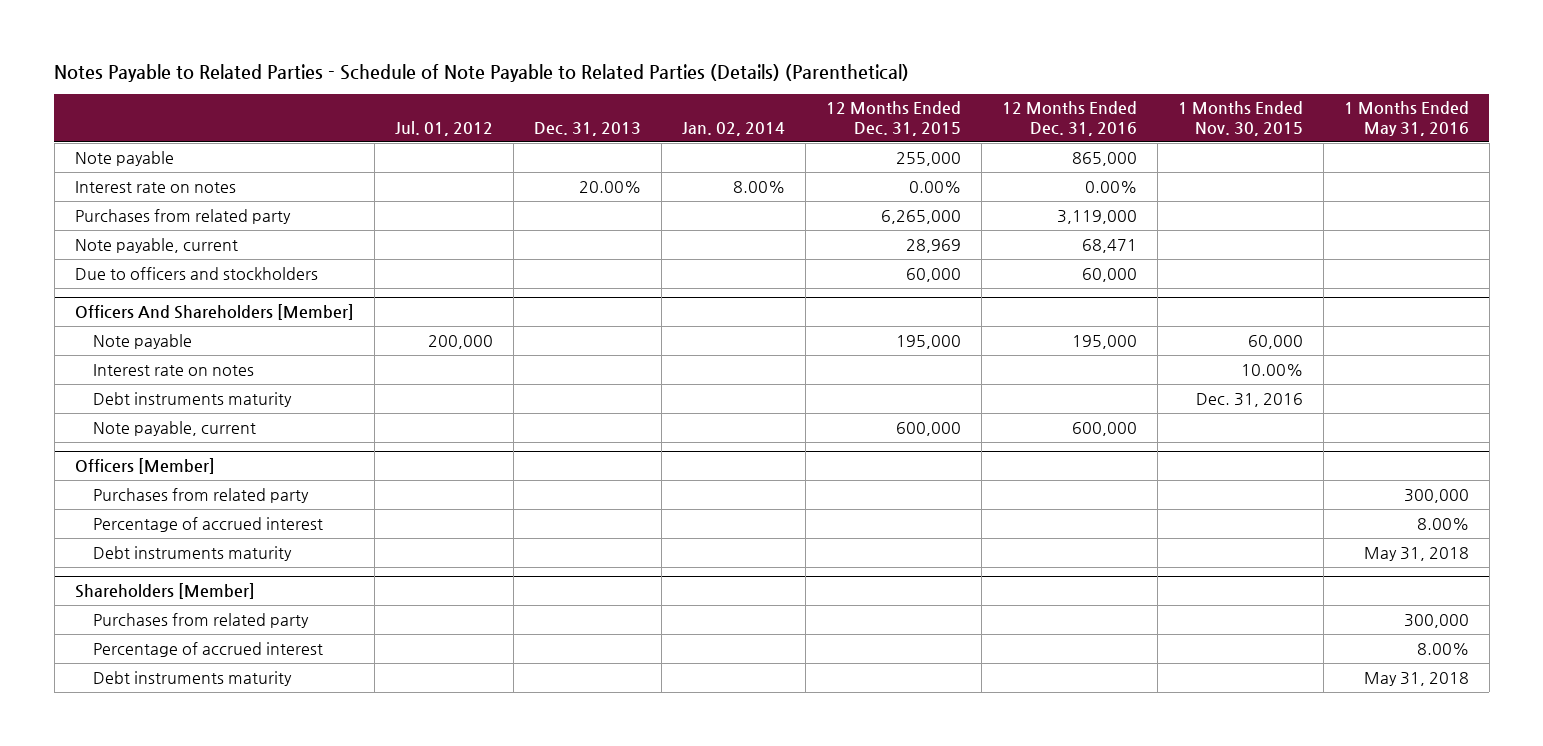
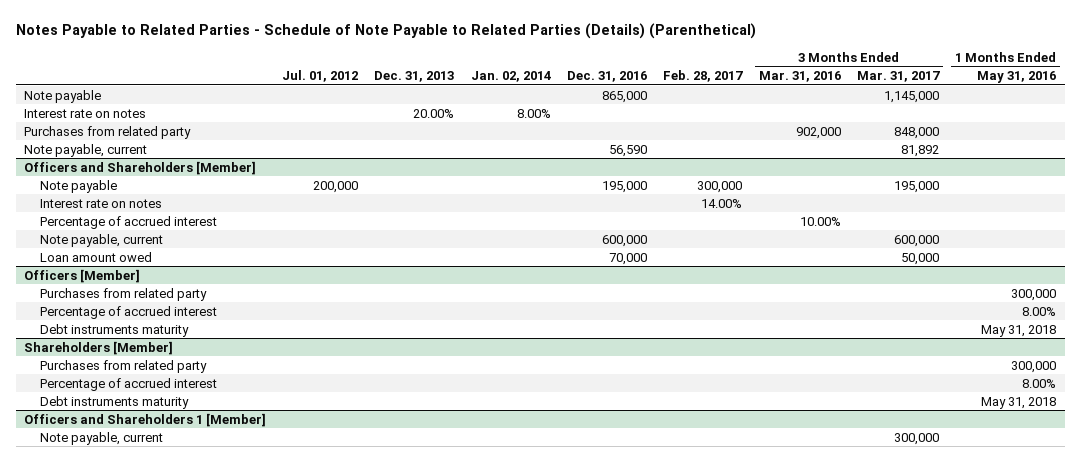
- | Jul. 01, 2012 | Dec. 31, 2013 | Jan. 02, 2014 | 12 Months Ended Dec. 31, 2015 | 12 Months Ended Dec. 31, 2016 | 1 Months Ended Nov. 30, 2015 | 1 Months Ended May 31, 2016
+ | Jul. 01, 2012 | Dec. 31, 2013 | Jan. 02, 2014 | Dec. 31, 2016 | Feb. 28, 2017 | 3 Months Ended Mar. 31, 2016 | 3 Months Ended Mar. 31, 2017 | 1 Months Ended May 31, 2016
- Due to officers and stockholders | | | | 60,000 | 60,000 | |
- Officers And Shareholders [Member]
+ Officers and Shareholders [Member]
- Debt instruments maturity | | | | | | Dec. 31, 2016 |
+ Percentage of accrued interest | | | | | | 10.00% | |
+ Loan amount owed | | | | 70,000 | | | 50,000 |
+ Officers and Shareholders 1 [Member]
+ Note payable, current | | | | | | | 300,000 |

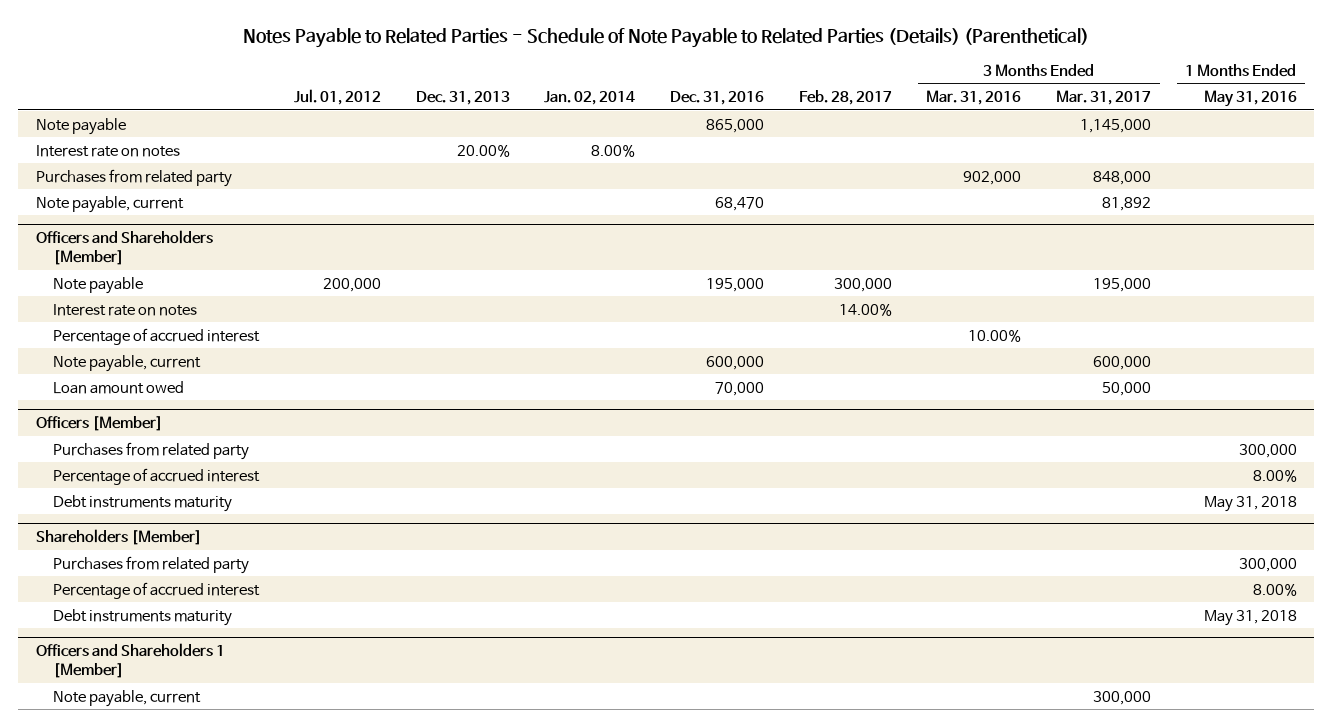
- Note payable, current | | | | 56,590 | | | 81,892 |
+ Note payable, current | | | | 68,470 | | | 81,892 |

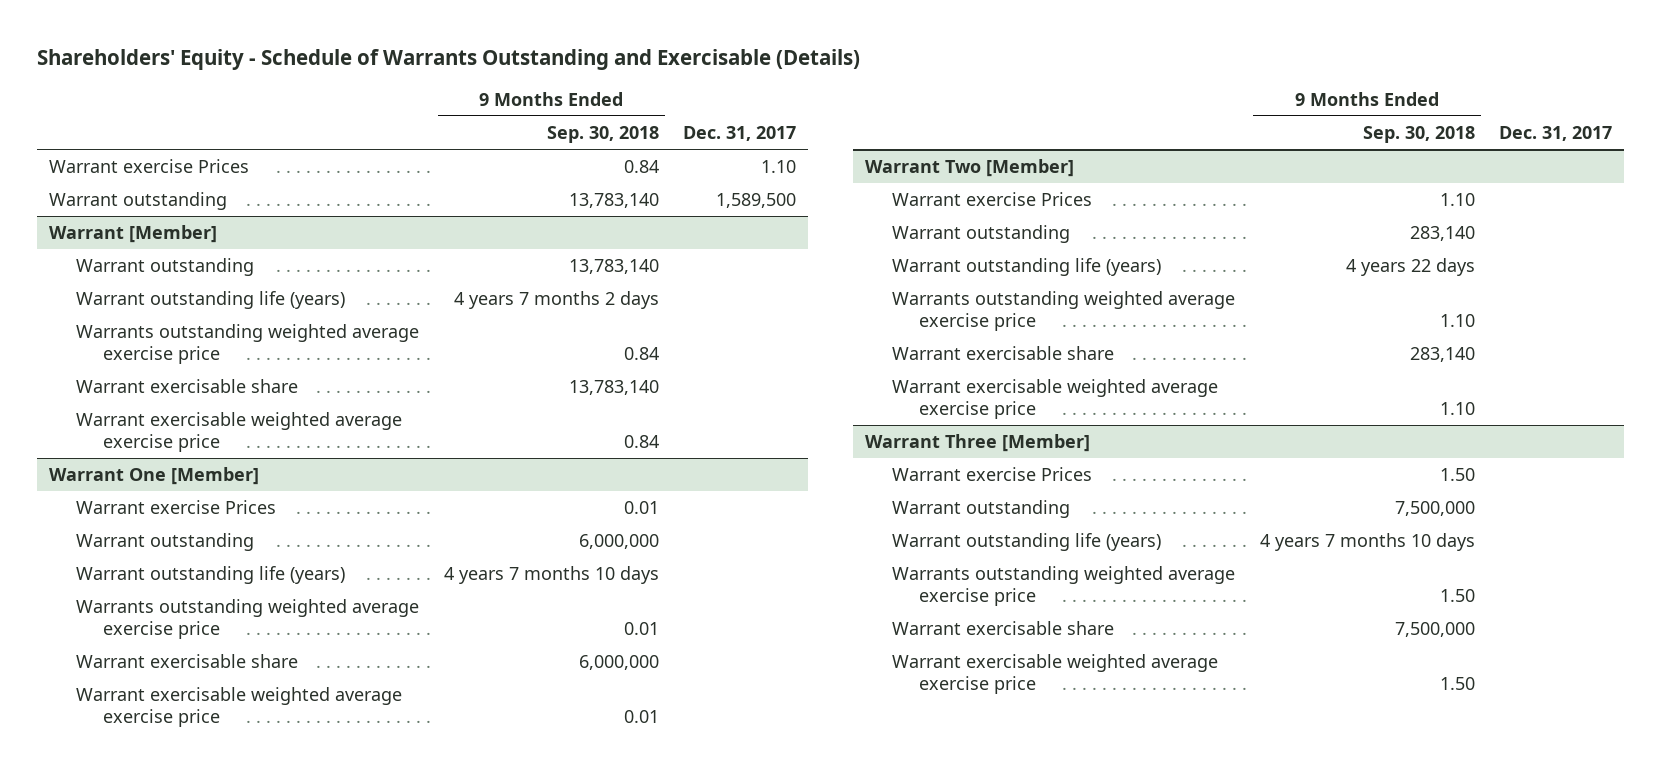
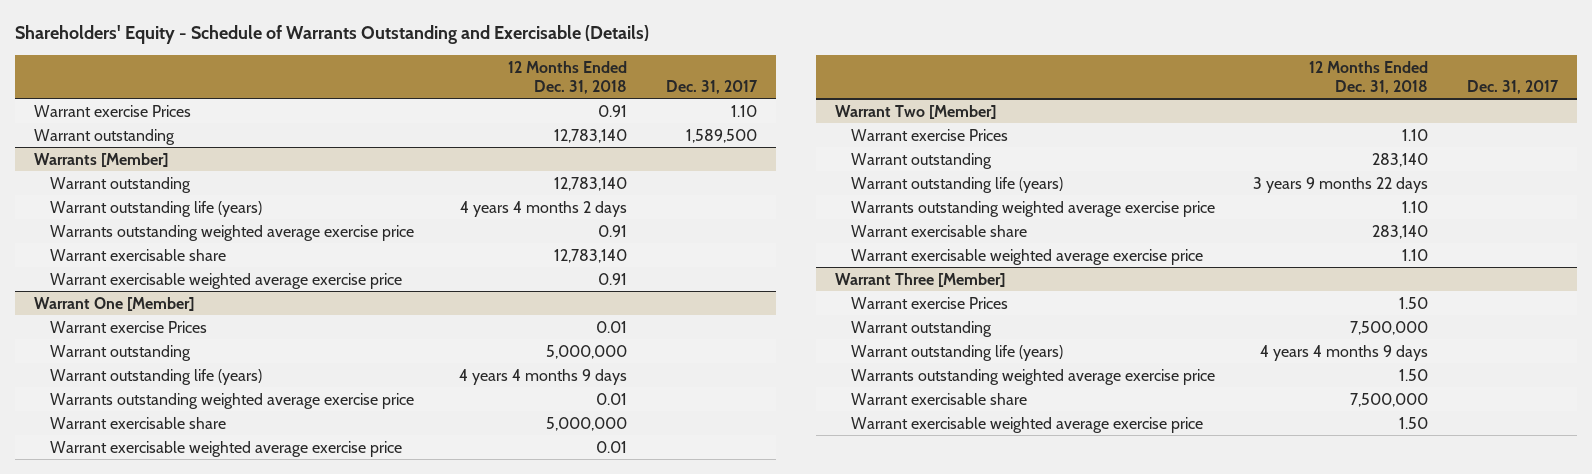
- | 9 Months Ended Sep. 30, 2018 | Dec. 31, 2017
+ | 12 Months Ended Dec. 31, 2018 | Dec. 31, 2017
- Warrant [Member]
+ Warrants [Member]

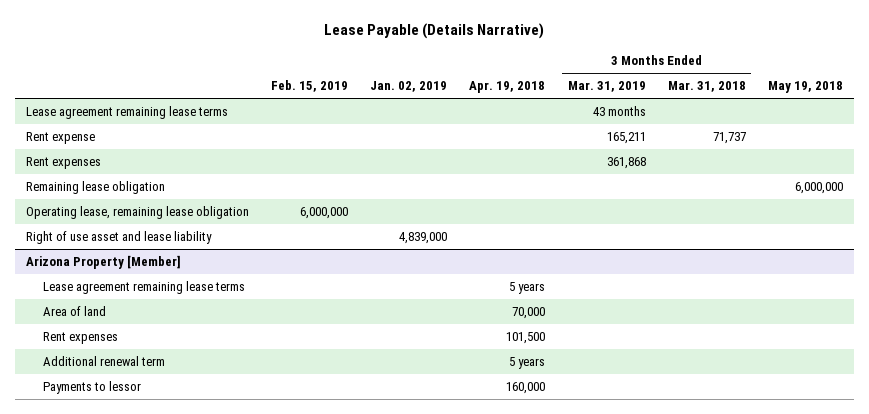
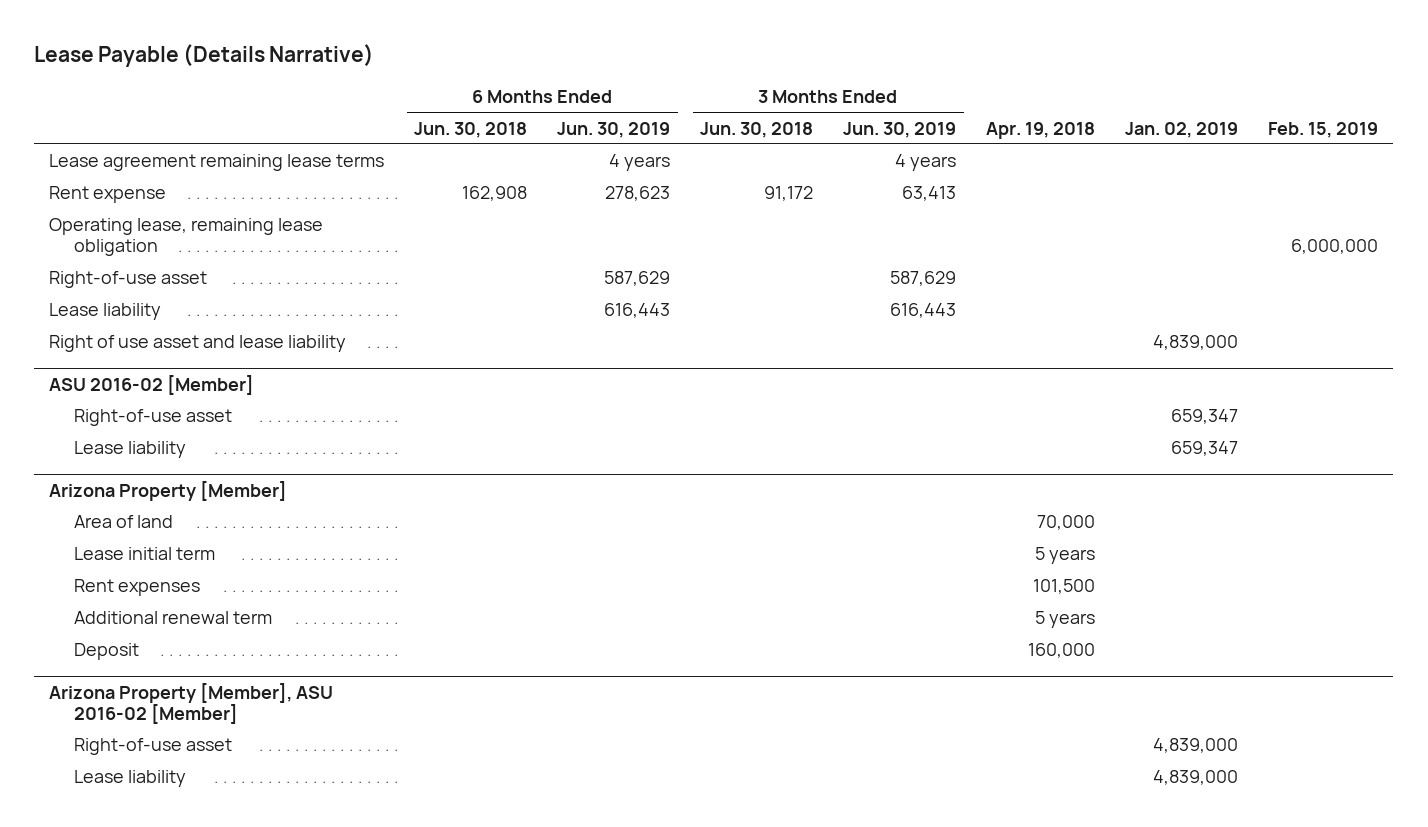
- | Feb. 15, 2019 | Jan. 02, 2019 | Apr. 19, 2018 | 3 Months Ended Mar. 31, 2019 | 3 Months Ended Mar. 31, 2018 | May 19, 2018
+ | 6 Months Ended Jun. 30, 2018 | 6 Months Ended Jun. 30, 2019 | 3 Months Ended Jun. 30, 2018 | 3 Months Ended Jun. 30, 2019 | Apr. 19, 2018 | Jan. 02, 2019 | Feb. 15, 2019
- Rent expenses | | | | 361,868 | |
- Remaining lease obligation | | | | | | 6,000,000
+ Right-of-use asset | | 587,629 | | 587,629 | | |
+ Lease liability | | 616,443 | | 616,443 | | |
+ ASU 2016-02 [Member]
+ Right-of-use asset | | | | | | 659,347 |
+ Lease liability | | | | | | 659,347 |
@ Arizona Property [Member]
- Lease agreement remaining lease terms | | | 5 years | | |
+ Lease initial term | | | | | 5 years | |
- Payments to lessor | | | 160,000 | | |
+ Deposit | | | | | 160,000 | |
+ Arizona Property [Member], ASU 2016-02 [Member]
+ Right-of-use asset | | | | | | 4,839,000 |
+ Lease liability | | | | | | 4,839,000 |

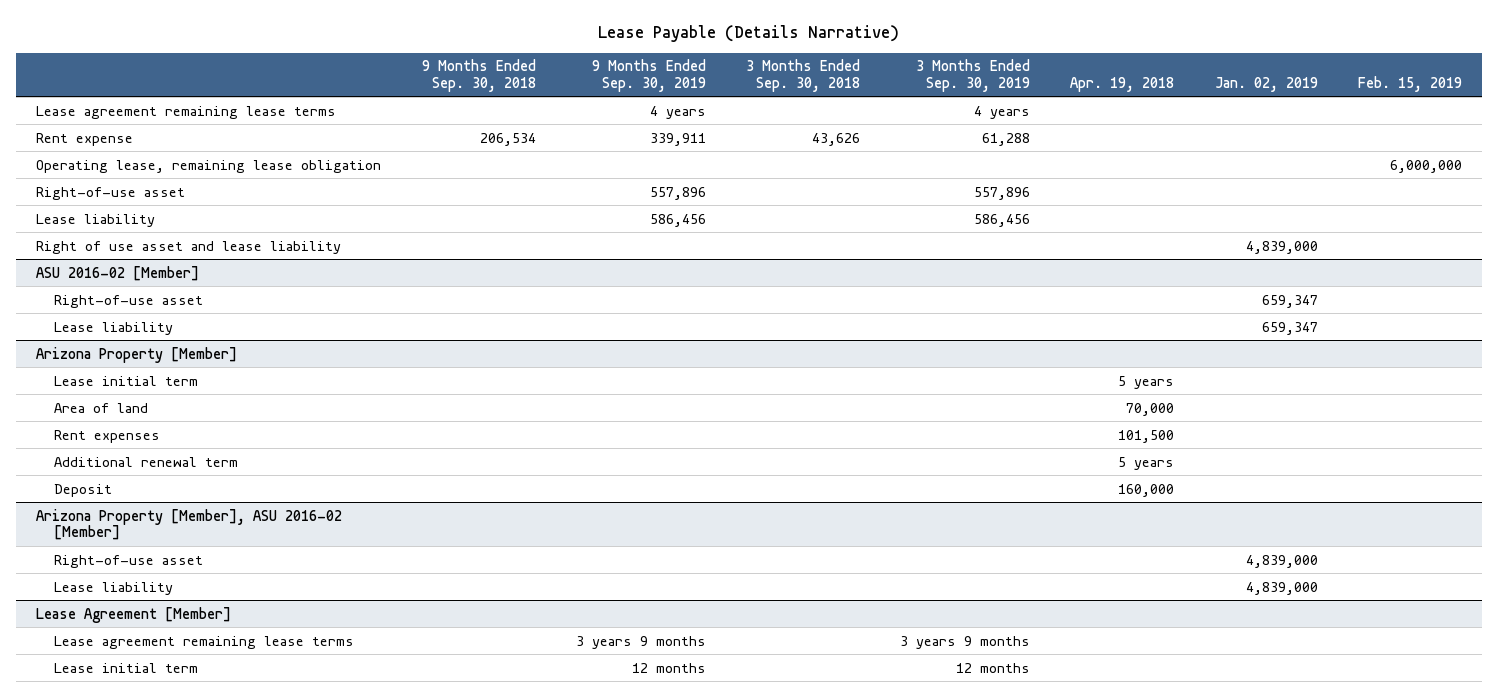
- | 6 Months Ended Jun. 30, 2018 | 6 Months Ended Jun. 30, 2019 | 3 Months Ended Jun. 30, 2018 | 3 Months Ended Jun. 30, 2019 | Apr. 19, 2018 | Jan. 02, 2019 | Feb. 15, 2019
+ | 9 Months Ended Sep. 30, 2018 | 9 Months Ended Sep. 30, 2019 | 3 Months Ended Sep. 30, 2018 | 3 Months Ended Sep. 30, 2019 | Apr. 19, 2018 | Jan. 02, 2019 | Feb. 15, 2019
@ Arizona Property [Member]
moved down: Area of land | | | | | 70,000 | |
+ Lease Agreement [Member]
+ Lease agreement remaining lease terms | | 3 years 9 months | | 3 years 9 months | | |
+ Lease initial term | | 12 months | | 12 months | | |

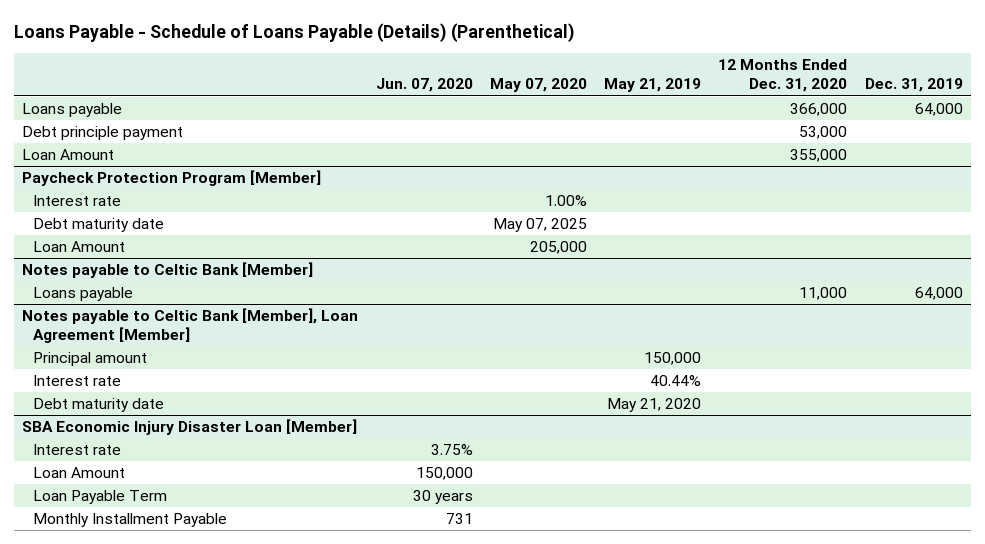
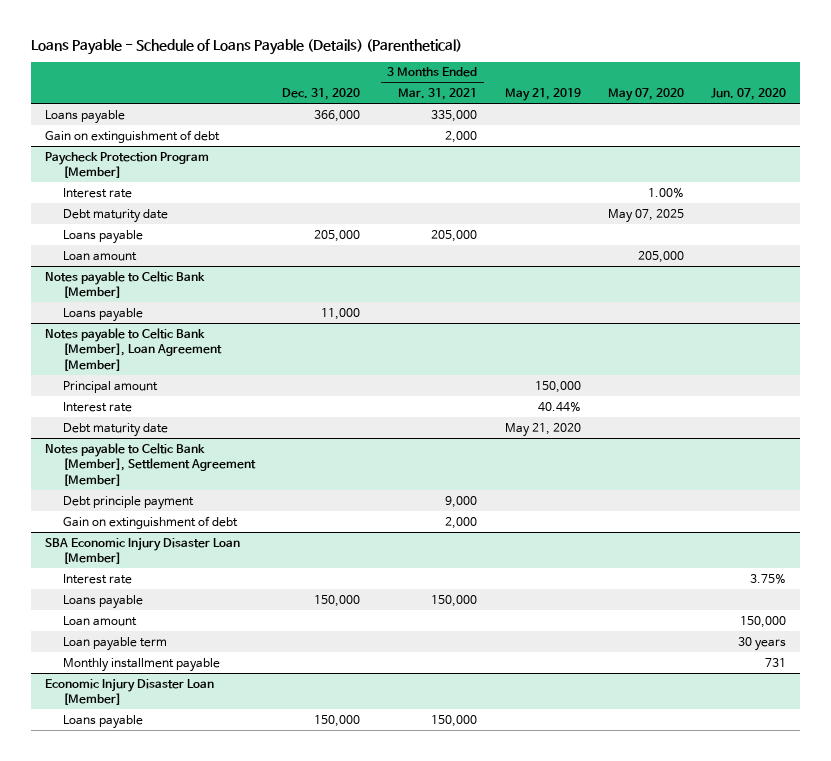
- | Jun. 07, 2020 | May 07, 2020 | May 21, 2019 | 12 Months Ended Dec. 31, 2020 | Dec. 31, 2019
+ | Dec. 31, 2020 | 3 Months Ended Mar. 31, 2021 | May 21, 2019 | May 07, 2020 | Jun. 07, 2020
- Debt principle payment | | | | 53,000 |
- Loan Amount | | | | 355,000 |
+ Gain on extinguishment of debt | | 2,000 | | |
@ Paycheck Protection Program [Member]
- Loan Amount | | 205,000 | | |
+ Loans payable | 205,000 | 205,000 | | |
+ Loan amount | | | | 205,000 |
+ Notes payable to Celtic Bank [Member], Settlement Agreement [Member]
+ Debt principle payment | | 9,000 | | |
+ Gain on extinguishment of debt | | 2,000 | | |
@ SBA Economic Injury Disaster Loan [Member]
- Loan Amount | 150,000 | | | |
- Loan Payable Term | 30 years | | | |
- Monthly Installment Payable | 731 | | | |
+ Loans payable | 150,000 | 150,000 | | |
+ Loan amount | | | | | 150,000
+ Loan payable term | | | | | 30 years
+ Monthly installment payable | | | | | 731
+ Economic Injury Disaster Loan [Member]
+ Loans payable | 150,000 | 150,000 | | |

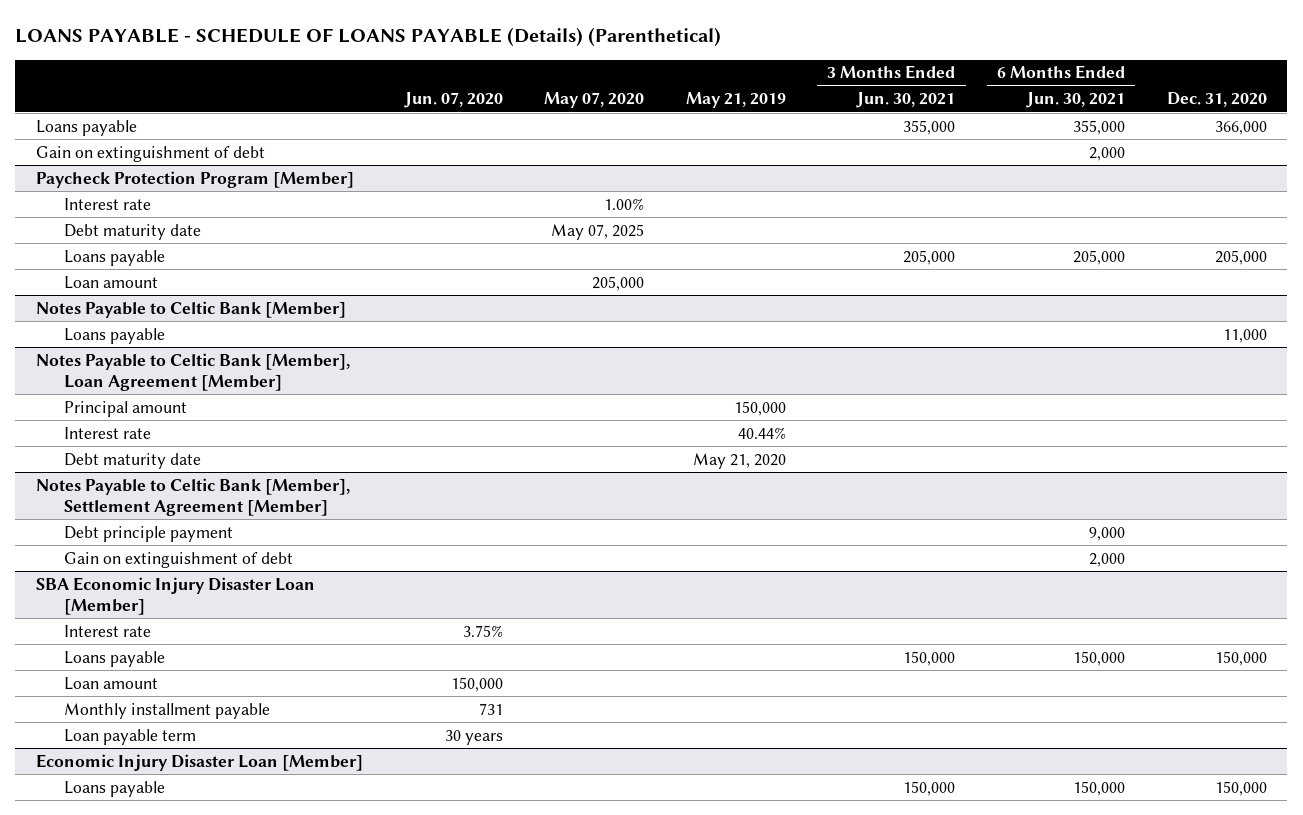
- Loans Payable - Schedule of Loans Payable (Details) (Parenthetical)
+ LOANS PAYABLE - SCHEDULE OF LOANS PAYABLE (Details) (Parenthetical)
- | Dec. 31, 2020 | 3 Months Ended Mar. 31, 2021 | May 21, 2019 | May 07, 2020 | Jun. 07, 2020
+ | Jun. 07, 2020 | May 07, 2020 | May 21, 2019 | 3 Months Ended Jun. 30, 2021 | 6 Months Ended Jun. 30, 2021 | Dec. 31, 2020
- Notes payable to Celtic Bank [Member]
+ Notes Payable to Celtic Bank [Member]
- Notes payable to Celtic Bank [Member], Loan Agreement [Member]
+ Notes Payable to Celtic Bank [Member], Loan Agreement [Member]
- Notes payable to Celtic Bank [Member], Settlement Agreement [Member]
+ Notes Payable to Celtic Bank [Member], Settlement Agreement [Member]
@ SBA Economic Injury Disaster Loan [Member]
moved down: Loan payable term | 30 years | | | | |

